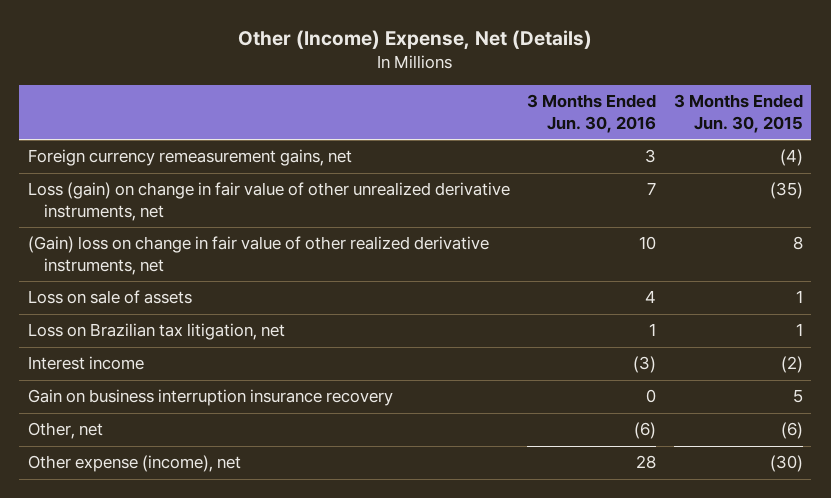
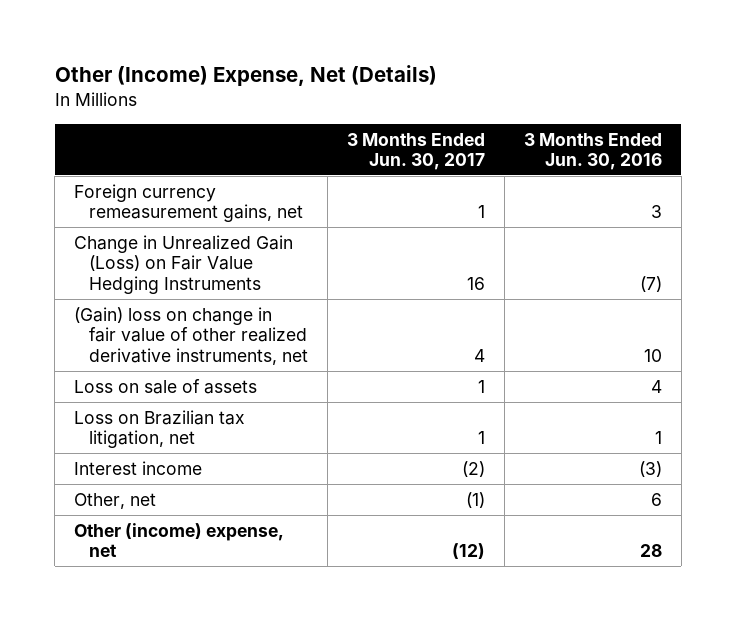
- | 3 Months Ended Jun. 30, 2016 | 3 Months Ended Jun. 30, 2015
+ | 3 Months Ended Jun. 30, 2017 | 3 Months Ended Jun. 30, 2016
- Loss (gain) on change in fair value of other unrealized derivative instruments, net | 7 | (35)
+ Change in Unrealized Gain (Loss) on Fair Value Hedging Instruments | 16 | (7)
- Gain on business interruption insurance recovery | 0 | 5
- Other, net | (6) | (6)
- Other expense (income), net | 28 | (30)
+ Other, net | (1) | 6
+ Other (income) expense, net | (12) | 28

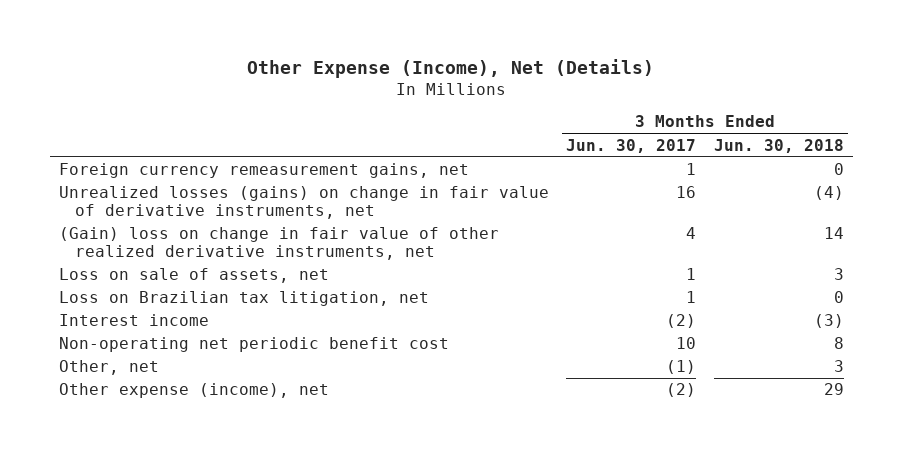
- Other (Income) Expense, Net (Details)
+ Other Expense (Income), Net (Details)
- | 3 Months Ended Jun. 30, 2017 | 3 Months Ended Jun. 30, 2016
+ | 3 Months Ended Jun. 30, 2017 | 3 Months Ended Jun. 30, 2018
- Change in Unrealized Gain (Loss) on Fair Value Hedging Instruments | 16 | (7)
+ Unrealized losses (gains) on change in fair value of derivative instruments, net | 16 | (4)
- Loss on sale of assets | 1 | 4
+ Loss on sale of assets, net | 1 | 3
+ Non-operating net periodic benefit cost | 10 | 8
- Other (income) expense, net | (12) | 28
+ Other expense (income), net | (2) | 29

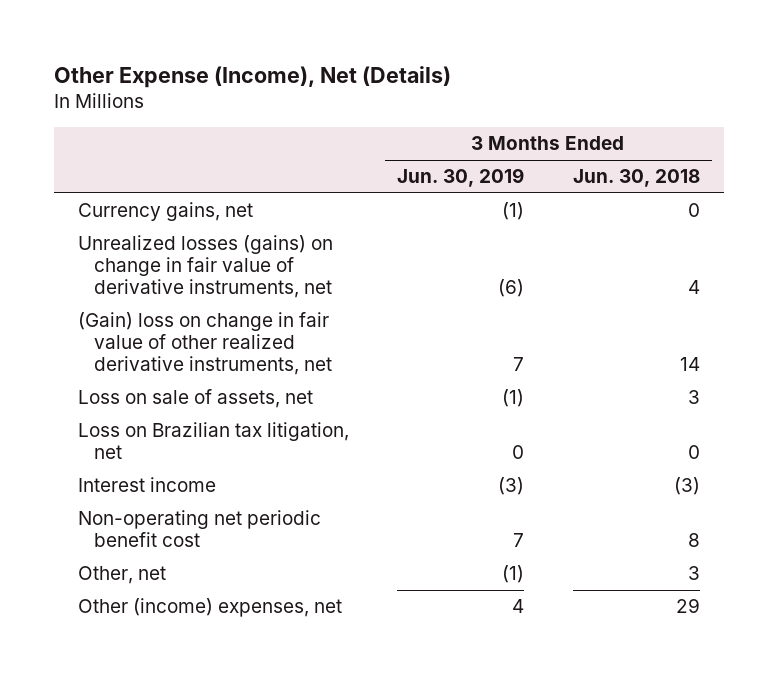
- | 3 Months Ended Jun. 30, 2017 | 3 Months Ended Jun. 30, 2018
+ | 3 Months Ended Jun. 30, 2019 | 3 Months Ended Jun. 30, 2018
- Foreign currency remeasurement gains, net | 1 | 0
- Unrealized losses (gains) on change in fair value of derivative instruments, net | 16 | (4)
+ Currency gains, net | (1) | 0
+ Unrealized losses (gains) on change in fair value of derivative instruments, net | (6) | 4
- Other expense (income), net | (2) | 29
+ Other (income) expenses, net | 4 | 29

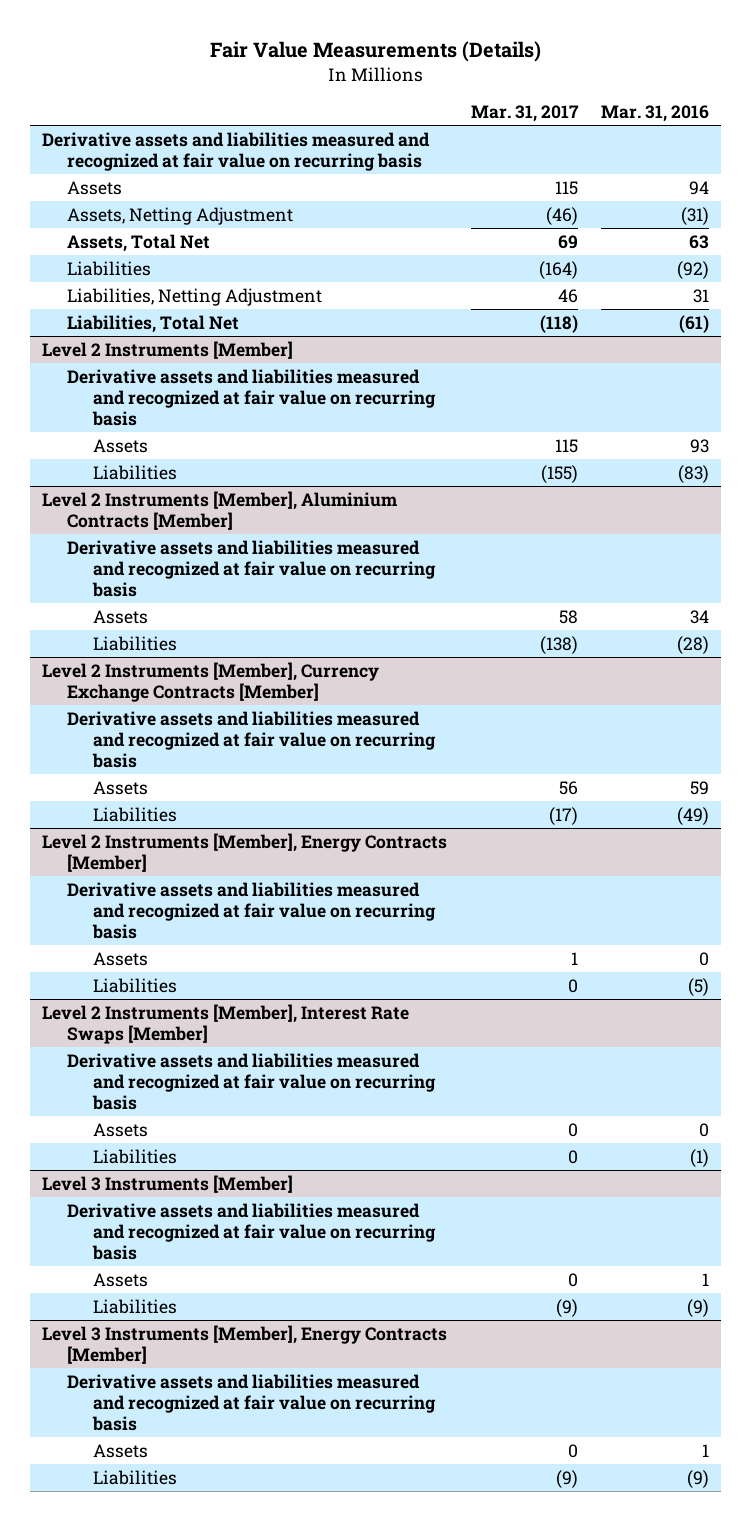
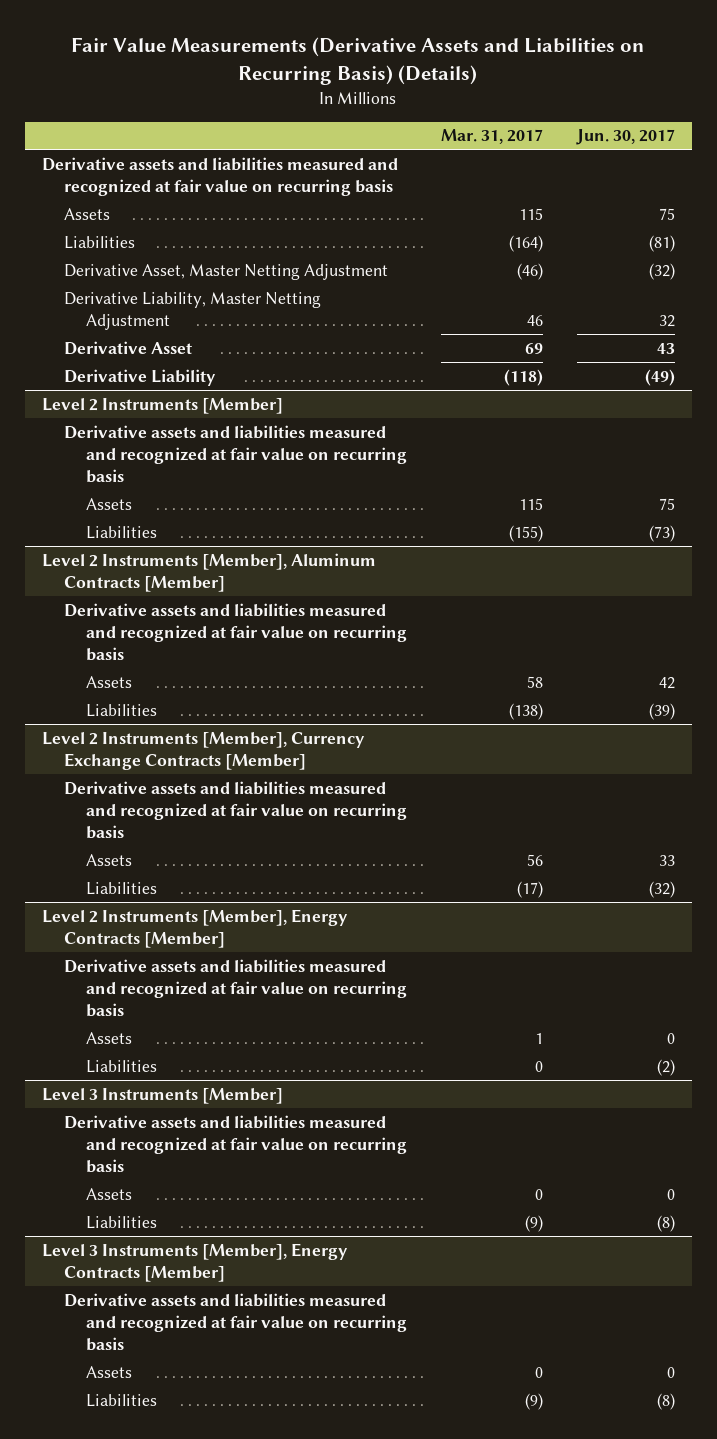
- Fair Value Measurements (Details)
+ Fair Value Measurements (Derivative Assets and Liabilities on Recurring Basis) (Details)
- | Mar. 31, 2017 | Mar. 31, 2016
+ | Mar. 31, 2017 | Jun. 30, 2017
- Assets, Netting Adjustment | (46) | (31)
- Assets, Total Net | 69 | 63
- Liabilities, Netting Adjustment | 46 | 31
- Liabilities, Total Net | (118) | (61)
+ Derivative Asset, Master Netting Adjustment | (46) | (32)
+ Derivative Liability, Master Netting Adjustment | 46 | 32
+ Derivative Asset | 69 | 43
+ Derivative Liability | (118) | (49)
- Level 2 Instruments [Member], Aluminium Contracts [Member]
+ Level 2 Instruments [Member], Aluminum Contracts [Member]
- Level 2 Instruments [Member], Interest Rate Swaps [Member]
- Derivative assets and liabilities measured and recognized at fair value on recurring basis
- Assets | 0 | 0
- Liabilities | 0 | (1)

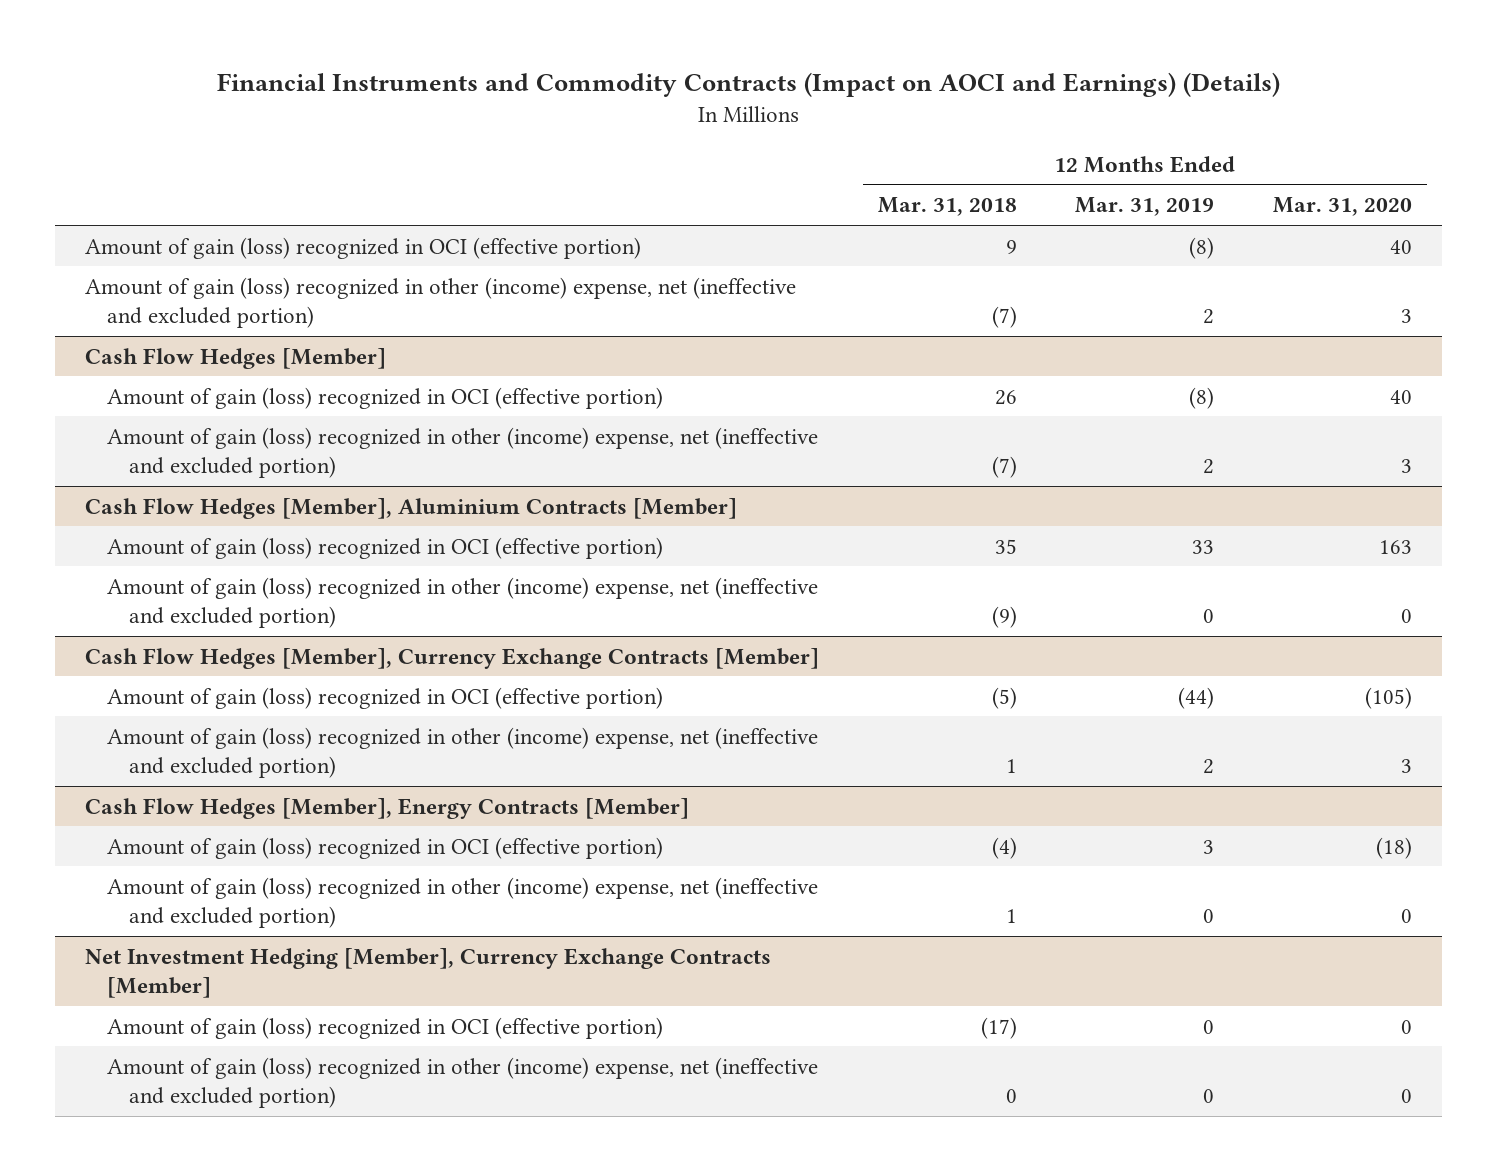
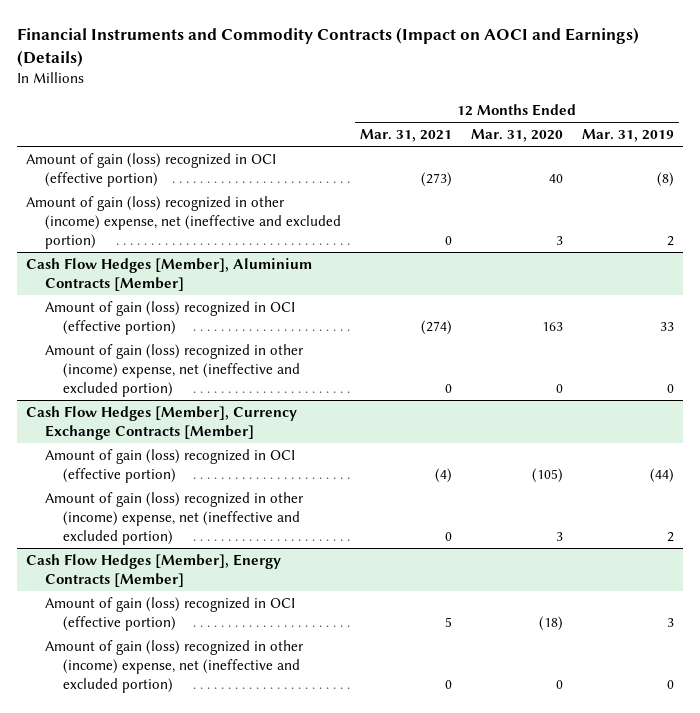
- | 12 Months Ended Mar. 31, 2018 | 12 Months Ended Mar. 31, 2019 | 12 Months Ended Mar. 31, 2020
+ | 12 Months Ended Mar. 31, 2021 | 12 Months Ended Mar. 31, 2020 | 12 Months Ended Mar. 31, 2019
- Cash Flow Hedges [Member]
- Amount of gain (loss) recognized in OCI (effective portion) | 26 | (8) | 40
- Amount of gain (loss) recognized in other (income) expense, net (ineffective and excluded portion) | (7) | 2 | 3
- Net Investment Hedging [Member], Currency Exchange Contracts [Member]
- Amount of gain (loss) recognized in OCI (effective portion) | (17) | 0 | 0
- Amount of gain (loss) recognized in other (income) expense, net (ineffective and excluded portion) | 0 | 0 | 0

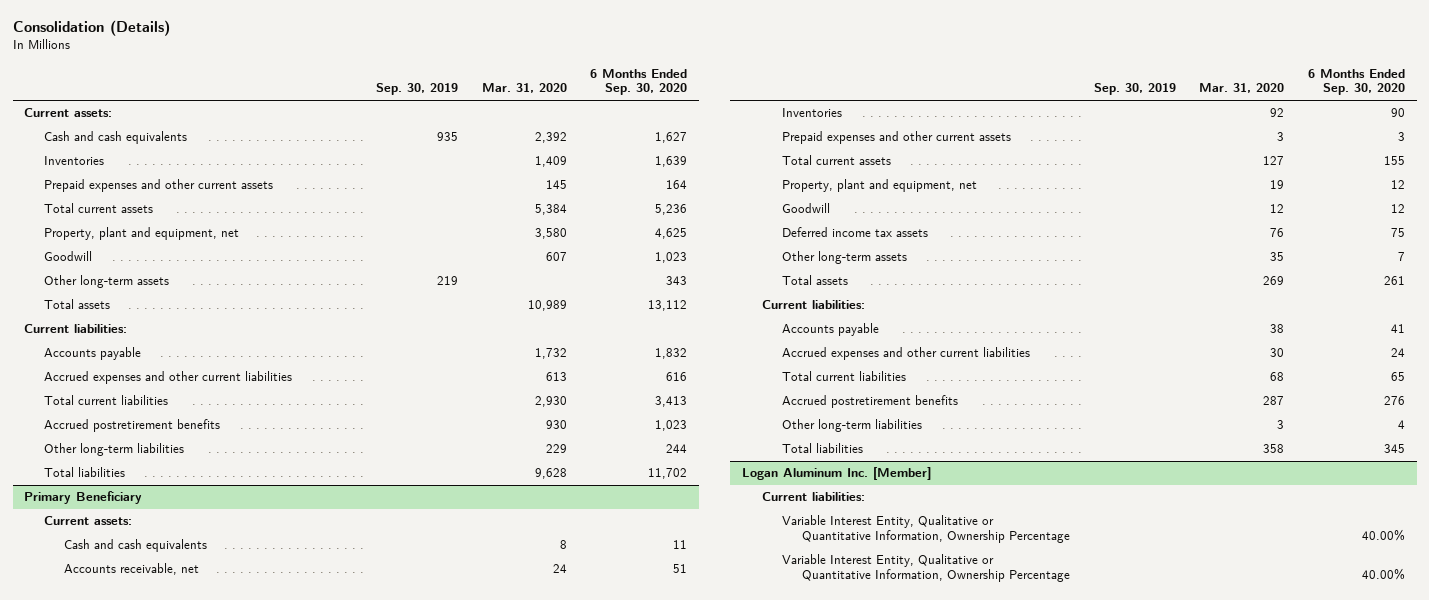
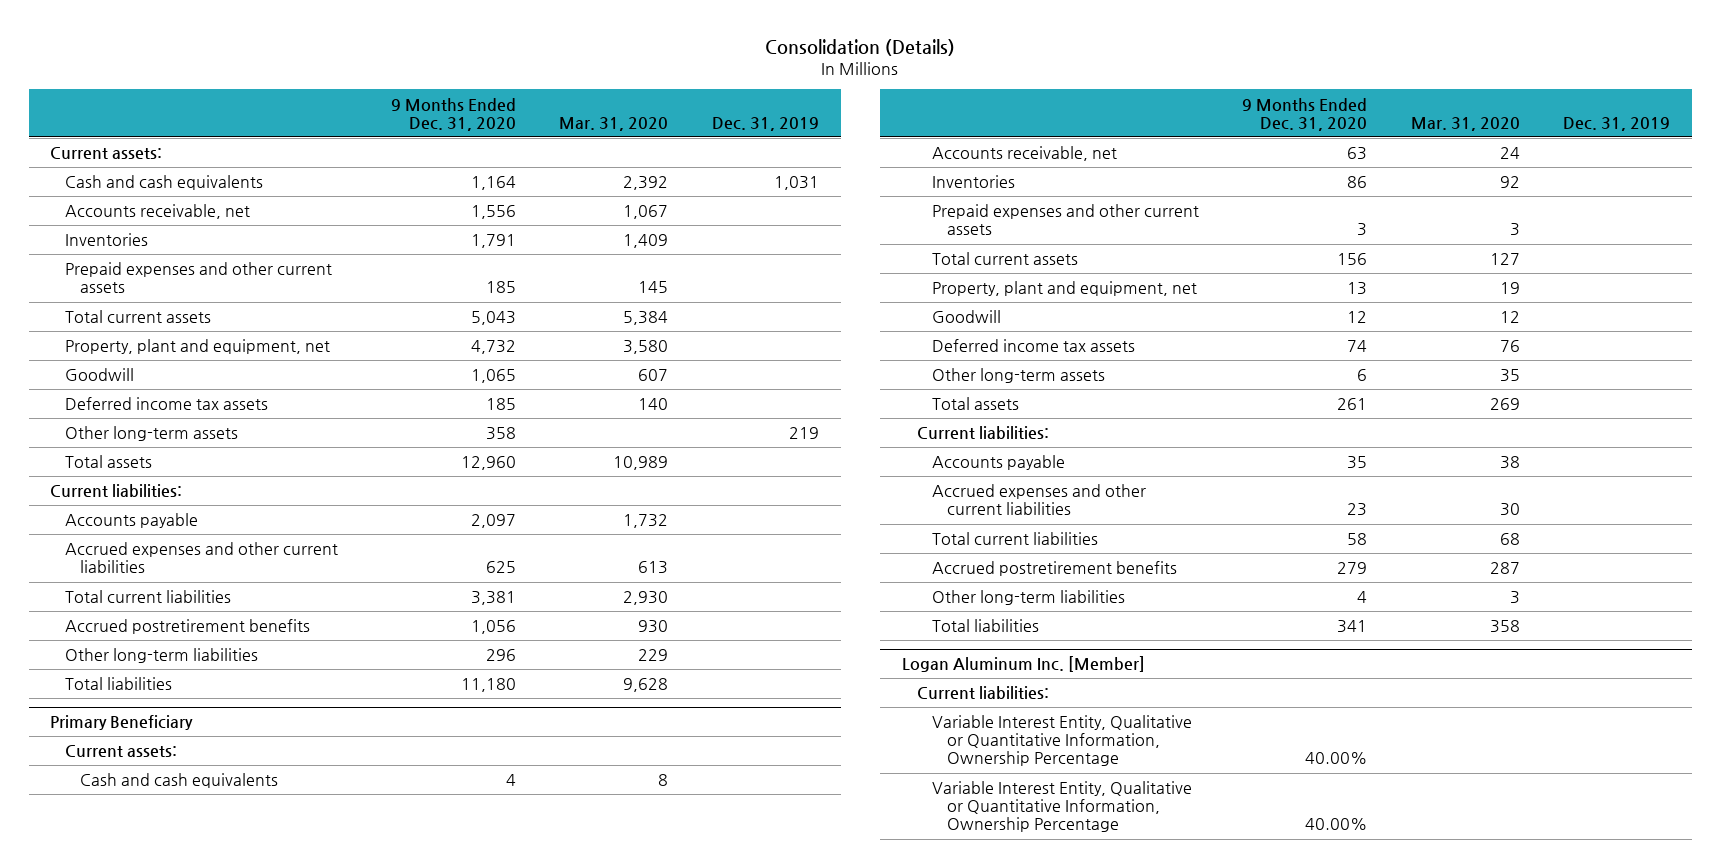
- | Sep. 30, 2019 | Mar. 31, 2020 | 6 Months Ended Sep. 30, 2020
+ | 9 Months Ended Dec. 31, 2020 | Mar. 31, 2020 | Dec. 31, 2019
+ Accounts receivable, net | 1,556 | 1,067 |
+ Deferred income tax assets | 185 | 140 |

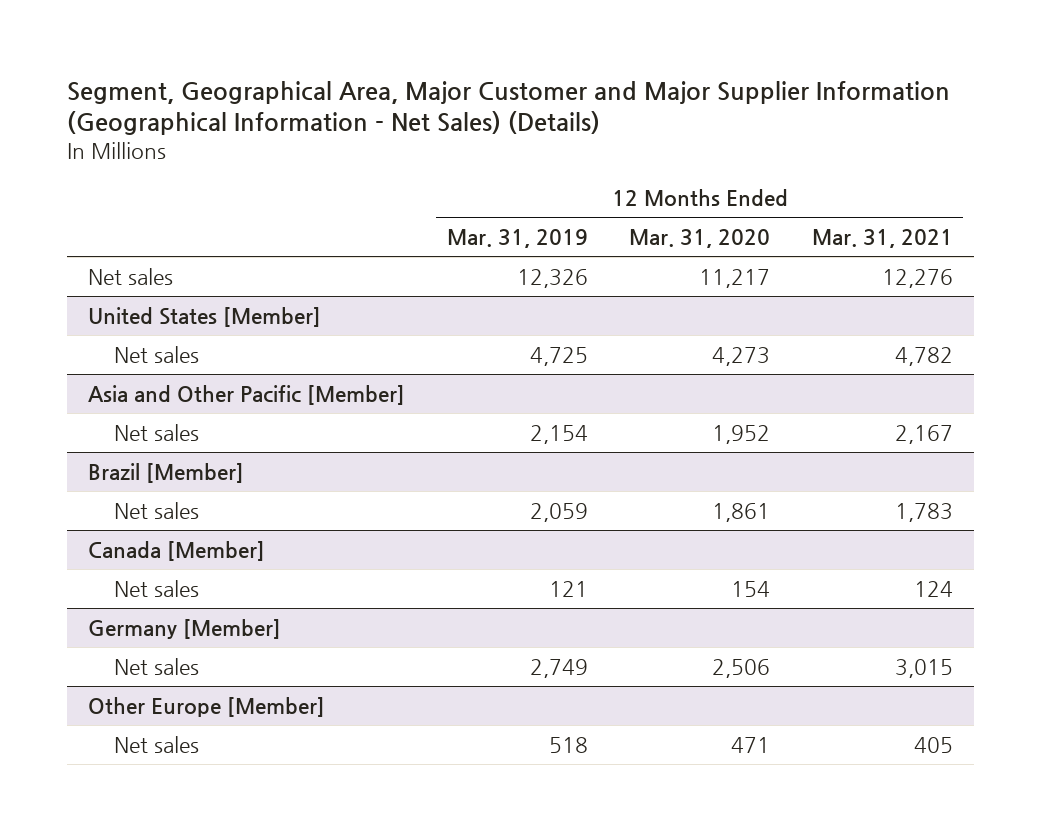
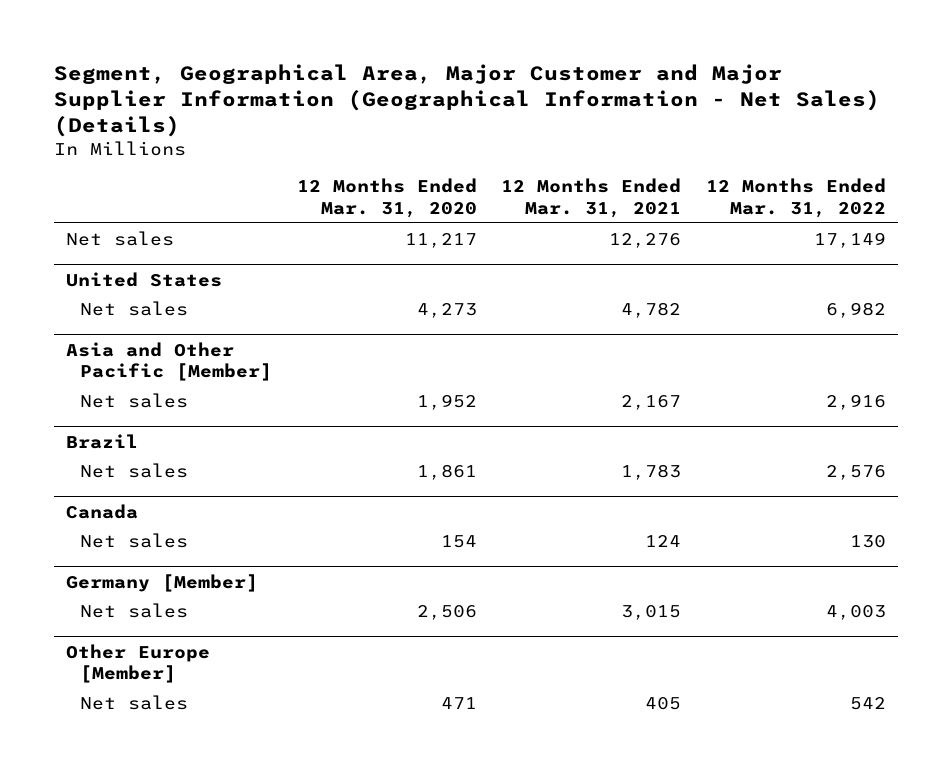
- | 12 Months Ended Mar. 31, 2019 | 12 Months Ended Mar. 31, 2020 | 12 Months Ended Mar. 31, 2021
+ | 12 Months Ended Mar. 31, 2020 | 12 Months Ended Mar. 31, 2021 | 12 Months Ended Mar. 31, 2022
- United States [Member]
+ United States
- Brazil [Member]
+ Brazil
- Canada [Member]
+ Canada

